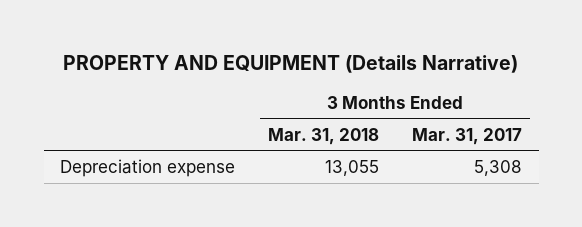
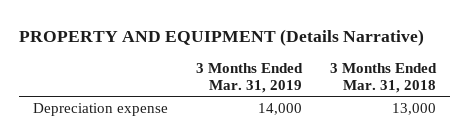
- | 3 Months Ended Mar. 31, 2018 | 3 Months Ended Mar. 31, 2017
+ | 3 Months Ended Mar. 31, 2019 | 3 Months Ended Mar. 31, 2018
- Depreciation expense | 13,055 | 5,308
+ Depreciation expense | 14,000 | 13,000

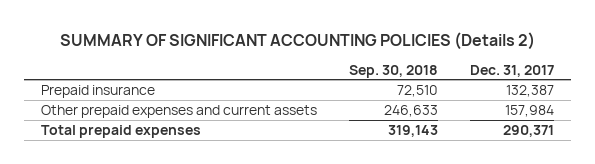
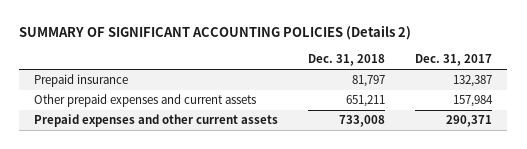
- | Sep. 30, 2018 | Dec. 31, 2017
+ | Dec. 31, 2018 | Dec. 31, 2017
- Total prepaid expenses | 319,143 | 290,371
+ Prepaid expenses and other current assets | 733,008 | 290,371

